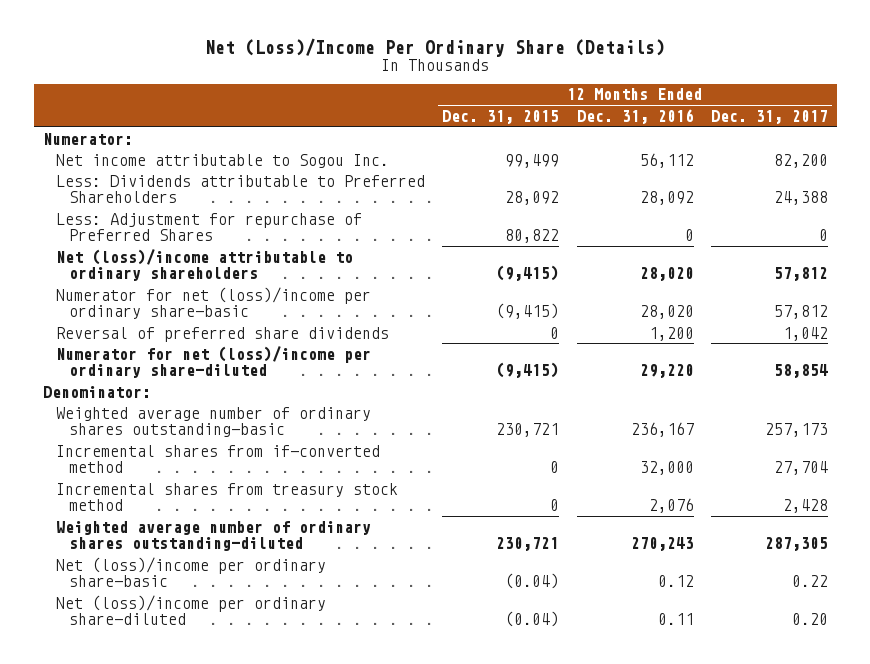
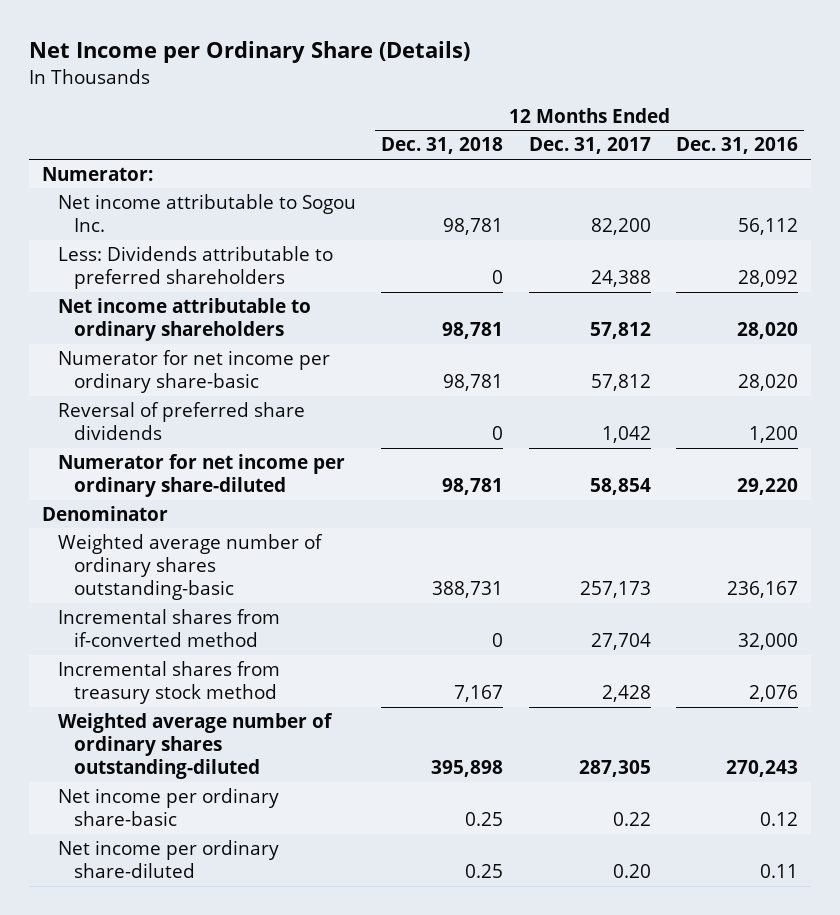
- Net (Loss)/Income Per Ordinary Share (Details)
+ Net Income per Ordinary Share (Details)
- | 12 Months Ended Dec. 31, 2015 | 12 Months Ended Dec. 31, 2016 | 12 Months Ended Dec. 31, 2017
+ | 12 Months Ended Dec. 31, 2018 | 12 Months Ended Dec. 31, 2017 | 12 Months Ended Dec. 31, 2016
- Less: Dividends attributable to Preferred Shareholders | 28,092 | 28,092 | 24,388
- Less: Adjustment for repurchase of Preferred Shares | 80,822 | 0 | 0
- Net (loss)/income attributable to ordinary shareholders | (9,415) | 28,020 | 57,812
- Numerator for net (loss)/income per ordinary share-basic | (9,415) | 28,020 | 57,812
+ Less: Dividends attributable to preferred shareholders | 0 | 24,388 | 28,092
+ Net income attributable to ordinary shareholders | 98,781 | 57,812 | 28,020
+ Numerator for net income per ordinary share-basic | 98,781 | 57,812 | 28,020
- Numerator for net (loss)/income per ordinary share-diluted | (9,415) | 29,220 | 58,854
- Denominator:
+ Numerator for net income per ordinary share-diluted | 98,781 | 58,854 | 29,220
+ Denominator
- Net (loss)/income per ordinary share-basic | (0.04) | 0.12 | 0.22
- Net (loss)/income per ordinary share-diluted | (0.04) | 0.11 | 0.20
+ Net income per ordinary share-basic | 0.25 | 0.22 | 0.12
+ Net income per ordinary share-diluted | 0.25 | 0.20 | 0.11

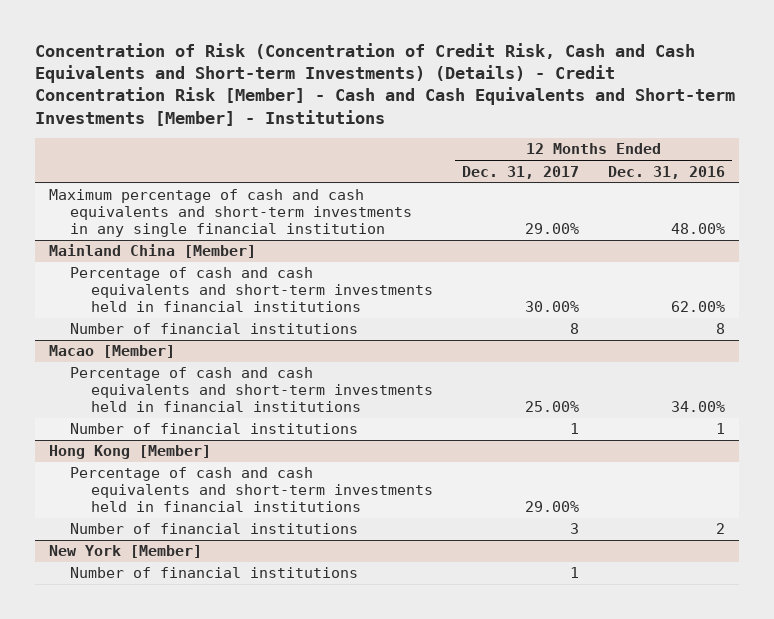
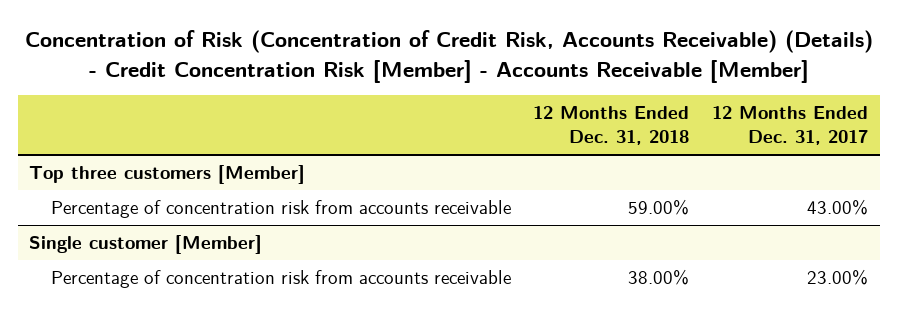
- Concentration of Risk (Concentration of Credit Risk, Cash and Cash Equivalents and Short-term Investments) (Details) - Credit Concentration Risk [Member] - Cash and Cash Equivalents and Short-term Investments [Member] - Institutions
+ Concentration of Risk (Concentration of Credit Risk, Accounts Receivable) (Details) - Credit Concentration Risk [Member] - Accounts Receivable [Member]
- | 12 Months Ended Dec. 31, 2017 | 12 Months Ended Dec. 31, 2016
+ | 12 Months Ended Dec. 31, 2018 | 12 Months Ended Dec. 31, 2017
- Maximum percentage of cash and cash equivalents and short-term investments in any single financial institution | 29.00% | 48.00%
- Mainland China [Member]
- Percentage of cash and cash equivalents and short-term investments held in financial institutions | 30.00% | 62.00%
- Number of financial institutions | 8 | 8
- Macao [Member]
- Percentage of cash and cash equivalents and short-term investments held in financial institutions | 25.00% | 34.00%
- Number of financial institutions | 1 | 1
- Hong Kong [Member]
- Percentage of cash and cash equivalents and short-term investments held in financial institutions | 29.00% |
- Number of financial institutions | 3 | 2
- New York [Member]
- Number of financial institutions | 1 |
+ Top three customers [Member]
+ Percentage of concentration risk from accounts receivable | 59.00% | 43.00%
+ Single customer [Member]
+ Percentage of concentration risk from accounts receivable | 38.00% | 23.00%

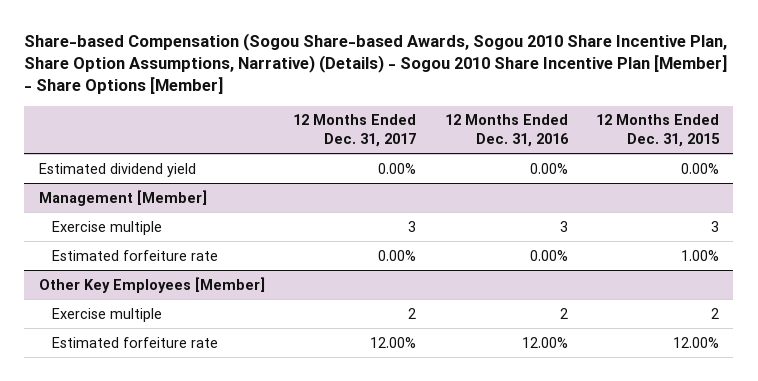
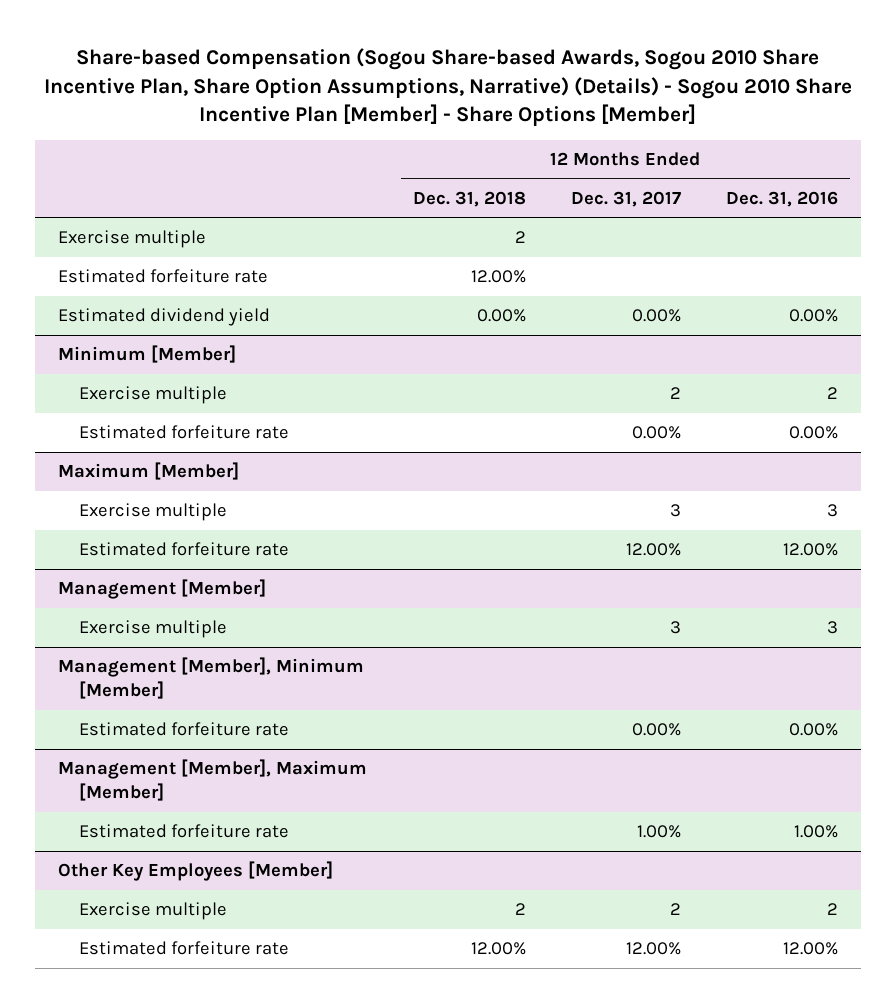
- | 12 Months Ended Dec. 31, 2017 | 12 Months Ended Dec. 31, 2016 | 12 Months Ended Dec. 31, 2015
+ | 12 Months Ended Dec. 31, 2018 | 12 Months Ended Dec. 31, 2017 | 12 Months Ended Dec. 31, 2016
+ Exercise multiple | 2 | |
+ Estimated forfeiture rate | 12.00% | |
+ Minimum [Member]
+ Exercise multiple | | 2 | 2
+ Estimated forfeiture rate | | 0.00% | 0.00%
+ Maximum [Member]
+ Exercise multiple | | 3 | 3
+ Estimated forfeiture rate | | 12.00% | 12.00%
+ Management [Member], Minimum [Member]
+ Management [Member], Maximum [Member]
+ Estimated forfeiture rate | | 1.00% | 1.00%

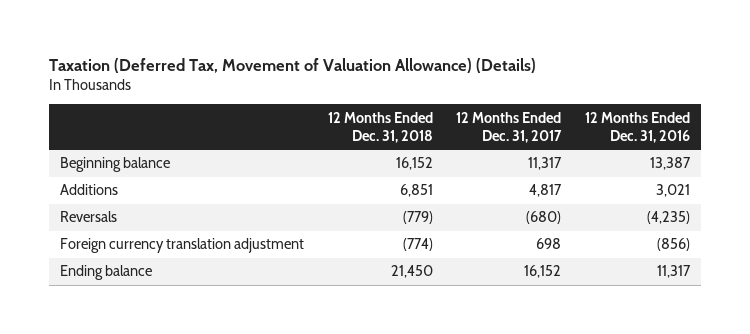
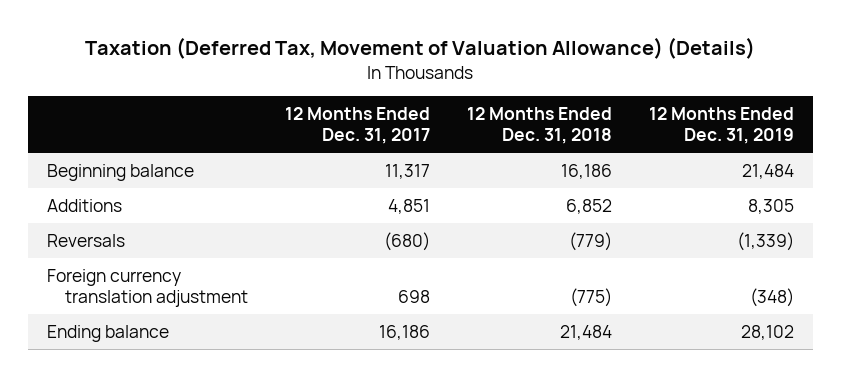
- | 12 Months Ended Dec. 31, 2018 | 12 Months Ended Dec. 31, 2017 | 12 Months Ended Dec. 31, 2016
+ | 12 Months Ended Dec. 31, 2017 | 12 Months Ended Dec. 31, 2018 | 12 Months Ended Dec. 31, 2019
- Beginning balance | 16,152 | 11,317 | 13,387
- Additions | 6,851 | 4,817 | 3,021
+ Beginning balance | 11,317 | 16,186 | 21,484
+ Additions | 4,851 | 6,852 | 8,305
- Foreign currency translation adjustment | (774) | 698 | (856)
- Ending balance | 21,450 | 16,152 | 11,317
+ Foreign currency translation adjustment | 698 | (775) | (348)
+ Ending balance | 16,186 | 21,484 | 28,102

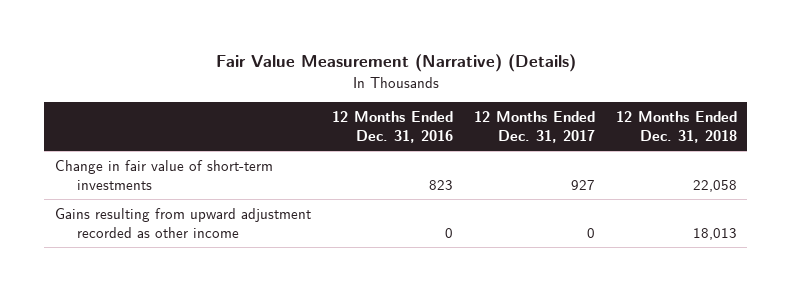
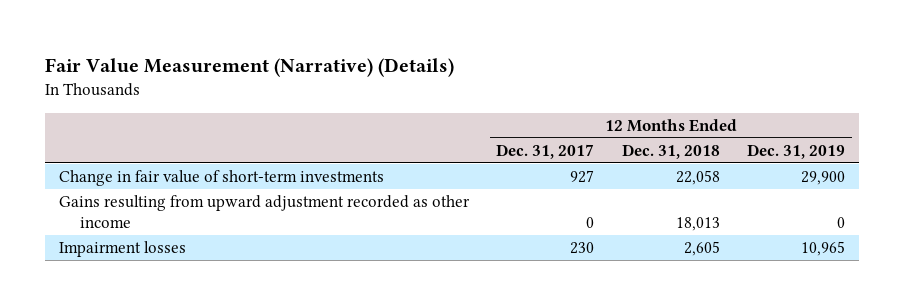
- | 12 Months Ended Dec. 31, 2016 | 12 Months Ended Dec. 31, 2017 | 12 Months Ended Dec. 31, 2018
+ | 12 Months Ended Dec. 31, 2017 | 12 Months Ended Dec. 31, 2018 | 12 Months Ended Dec. 31, 2019
+ Impairment losses | 230 | 2,605 | 10,965

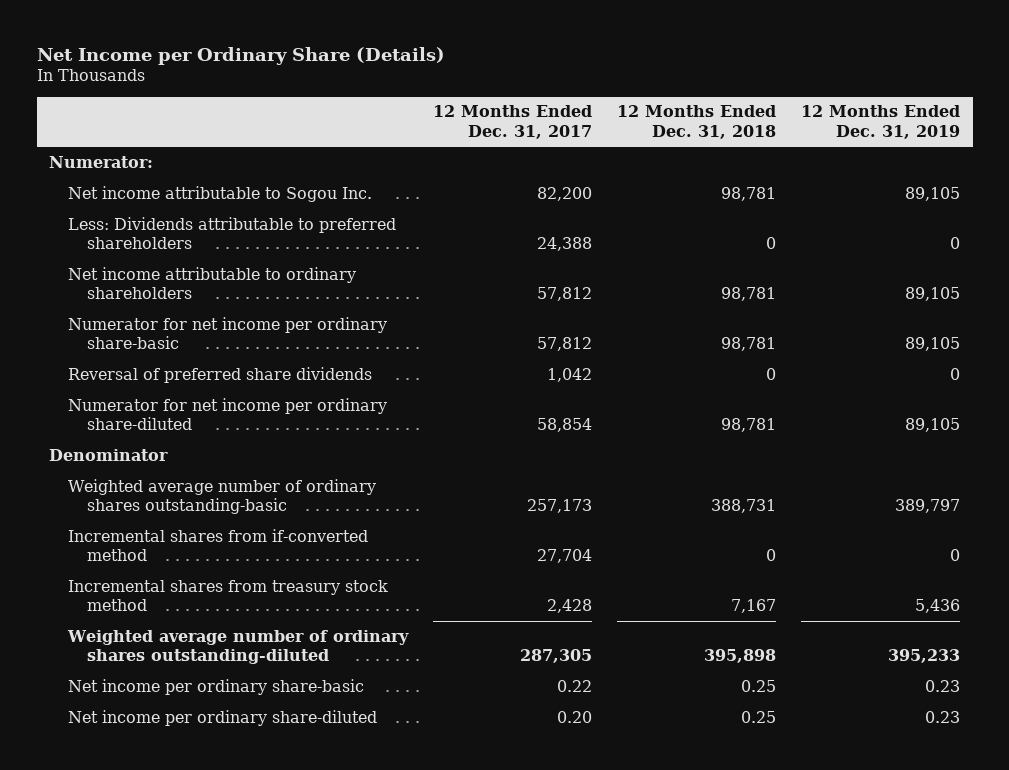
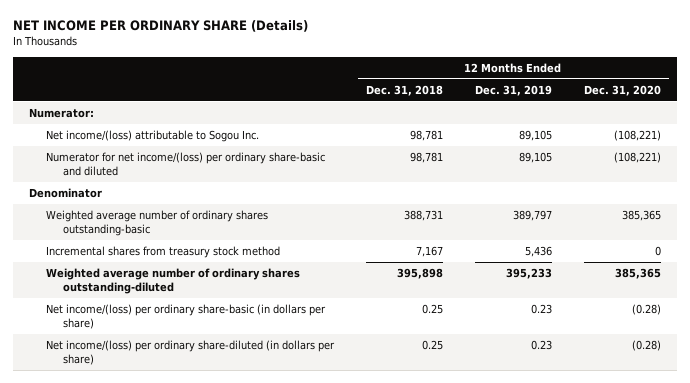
- Net Income per Ordinary Share (Details)
+ NET INCOME PER ORDINARY SHARE (Details)
- | 12 Months Ended Dec. 31, 2017 | 12 Months Ended Dec. 31, 2018 | 12 Months Ended Dec. 31, 2019
+ | 12 Months Ended Dec. 31, 2018 | 12 Months Ended Dec. 31, 2019 | 12 Months Ended Dec. 31, 2020
- Net income attributable to Sogou Inc. | 82,200 | 98,781 | 89,105
- Less: Dividends attributable to preferred shareholders | 24,388 | 0 | 0
- Net income attributable to ordinary shareholders | 57,812 | 98,781 | 89,105
- Numerator for net income per ordinary share-basic | 57,812 | 98,781 | 89,105
- Reversal of preferred share dividends | 1,042 | 0 | 0
- Numerator for net income per ordinary share-diluted | 58,854 | 98,781 | 89,105
+ Net income/(loss) attributable to Sogou Inc. | 98,781 | 89,105 | (108,221)
+ Numerator for net income/(loss) per ordinary share-basic and diluted | 98,781 | 89,105 | (108,221)
- Incremental shares from if-converted method | 27,704 | 0 | 0
- Net income per ordinary share-basic | 0.22 | 0.25 | 0.23
- Net income per ordinary share-diluted | 0.20 | 0.25 | 0.23
+ Net income/(loss) per ordinary share-basic (in dollars per share) | 0.25 | 0.23 | (0.28)
+ Net income/(loss) per ordinary share-diluted (in dollars per share) | 0.25 | 0.23 | (0.28)

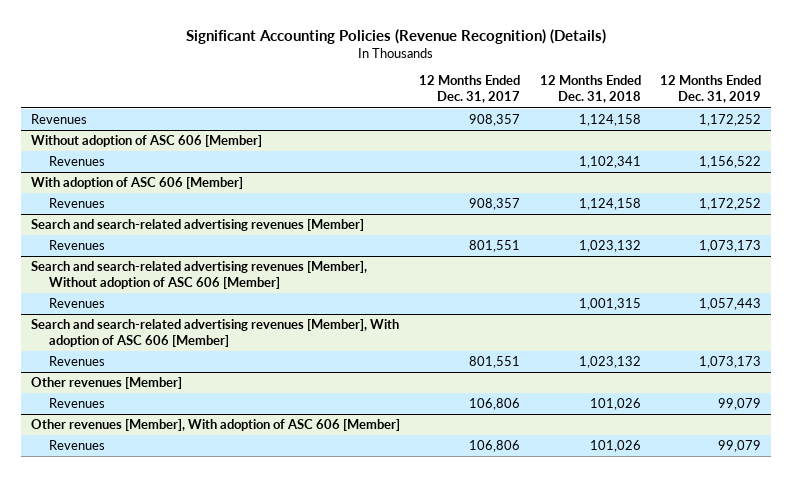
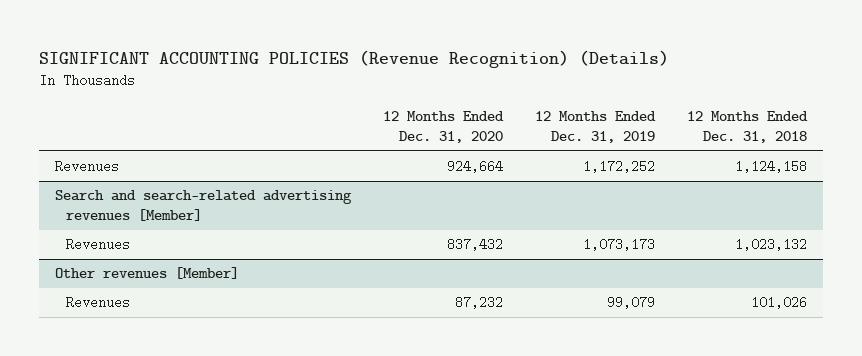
- Significant Accounting Policies (Revenue Recognition) (Details)
+ SIGNIFICANT ACCOUNTING POLICIES (Revenue Recognition) (Details)
- | 12 Months Ended Dec. 31, 2017 | 12 Months Ended Dec. 31, 2018 | 12 Months Ended Dec. 31, 2019
+ | 12 Months Ended Dec. 31, 2020 | 12 Months Ended Dec. 31, 2019 | 12 Months Ended Dec. 31, 2018
- Without adoption of ASC 606 [Member]
- Revenues | | 1,102,341 | 1,156,522
- With adoption of ASC 606 [Member]
- Revenues | 908,357 | 1,124,158 | 1,172,252
- Search and search-related advertising revenues [Member], Without adoption of ASC 606 [Member]
- Revenues | | 1,001,315 | 1,057,443
- Search and search-related advertising revenues [Member], With adoption of ASC 606 [Member]
- Revenues | 801,551 | 1,023,132 | 1,073,173
- Other revenues [Member], With adoption of ASC 606 [Member]
- Revenues | 106,806 | 101,026 | 99,079

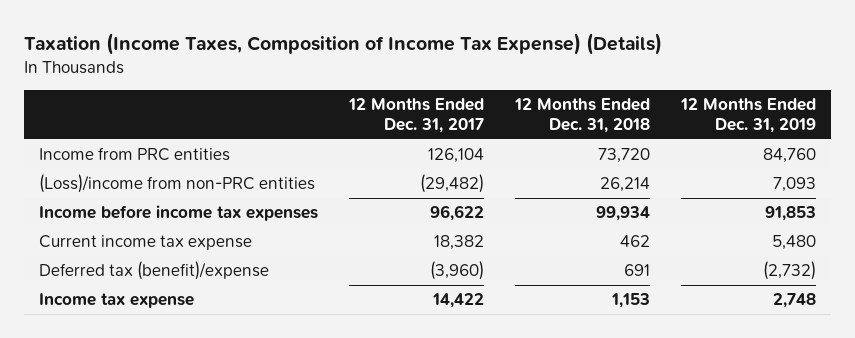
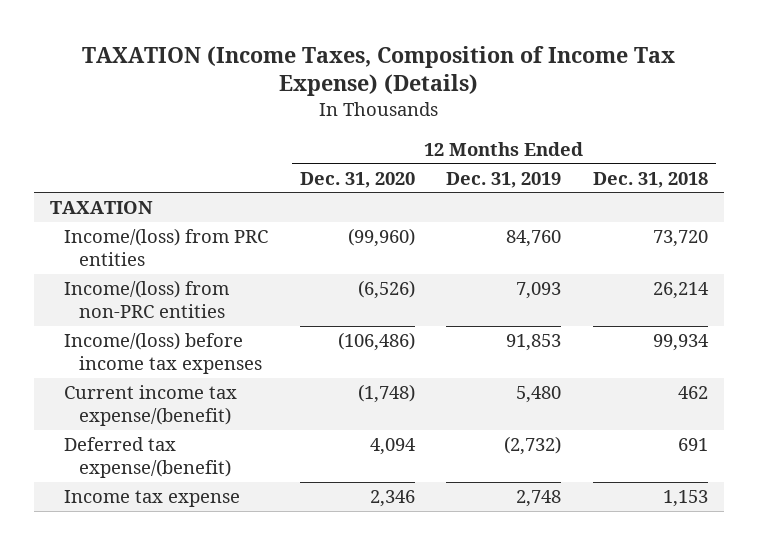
- Taxation (Income Taxes, Composition of Income Tax Expense) (Details)
+ TAXATION (Income Taxes, Composition of Income Tax Expense) (Details)
- | 12 Months Ended Dec. 31, 2017 | 12 Months Ended Dec. 31, 2018 | 12 Months Ended Dec. 31, 2019
+ | 12 Months Ended Dec. 31, 2020 | 12 Months Ended Dec. 31, 2019 | 12 Months Ended Dec. 31, 2018
- Income from PRC entities | 126,104 | 73,720 | 84,760
- (Loss)/income from non-PRC entities | (29,482) | 26,214 | 7,093
- Income before income tax expenses | 96,622 | 99,934 | 91,853
- Current income tax expense | 18,382 | 462 | 5,480
- Deferred tax (benefit)/expense | (3,960) | 691 | (2,732)
+ TAXATION
+ Income/(loss) from PRC entities | (99,960) | 84,760 | 73,720
+ Income/(loss) from non-PRC entities | (6,526) | 7,093 | 26,214
+ Income/(loss) before income tax expenses | (106,486) | 91,853 | 99,934
+ Current income tax expense/(benefit) | (1,748) | 5,480 | 462
+ Deferred tax expense/(benefit) | 4,094 | (2,732) | 691

